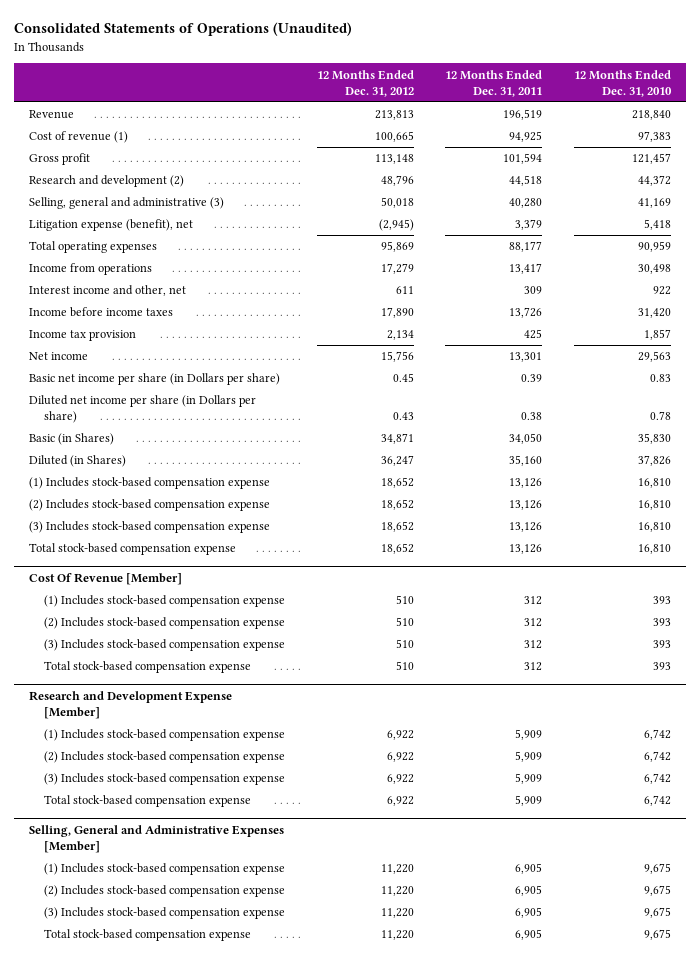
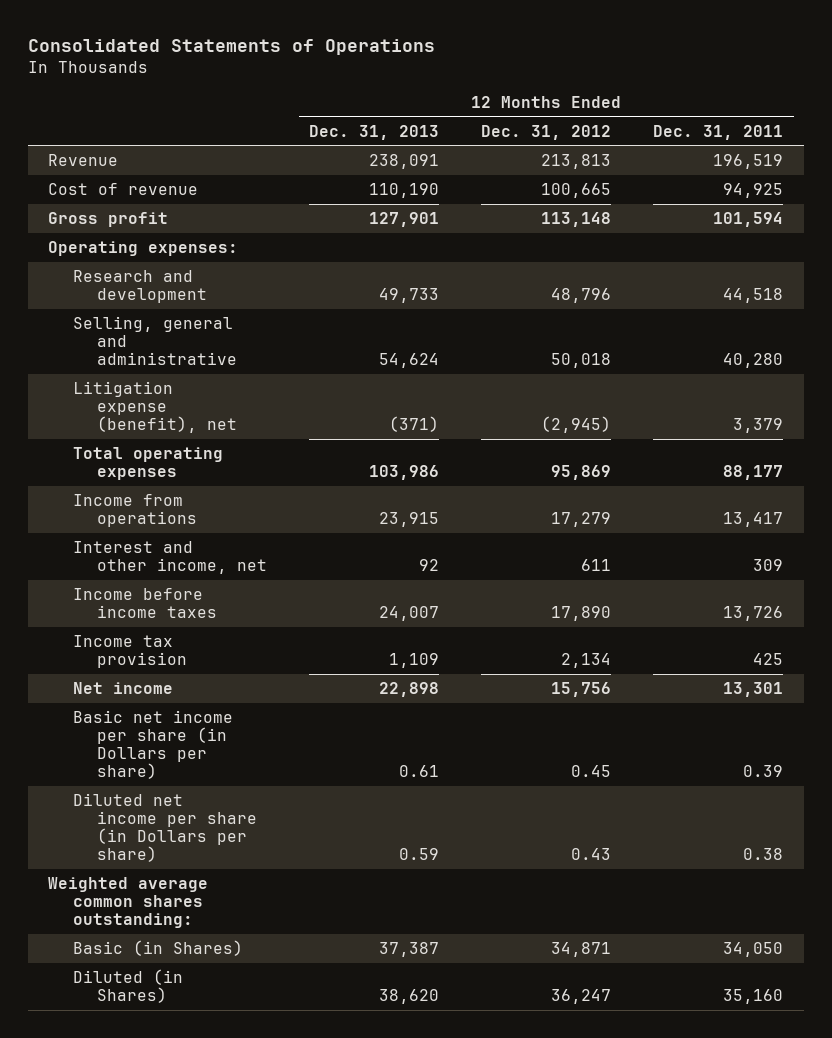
- Consolidated Statements of Operations (Unaudited)
+ Consolidated Statements of Operations
- | 12 Months Ended Dec. 31, 2012 | 12 Months Ended Dec. 31, 2011 | 12 Months Ended Dec. 31, 2010
+ | 12 Months Ended Dec. 31, 2013 | 12 Months Ended Dec. 31, 2012 | 12 Months Ended Dec. 31, 2011
- Cost of revenue (1) | 100,665 | 94,925 | 97,383
+ Cost of revenue | 110,190 | 100,665 | 94,925
- Research and development (2) | 48,796 | 44,518 | 44,372
- Selling, general and administrative (3) | 50,018 | 40,280 | 41,169
+ Operating expenses:
+ Research and development | 49,733 | 48,796 | 44,518
+ Selling, general and administrative | 54,624 | 50,018 | 40,280
- Interest income and other, net | 611 | 309 | 922
+ Interest and other income, net | 92 | 611 | 309
+ Weighted average common shares outstanding:
- (1) Includes stock-based compensation expense | 18,652 | 13,126 | 16,810
- (2) Includes stock-based compensation expense | 18,652 | 13,126 | 16,810
- (3) Includes stock-based compensation expense | 18,652 | 13,126 | 16,810
- Total stock-based compensation expense | 18,652 | 13,126 | 16,810
- Cost Of Revenue [Member]
- (1) Includes stock-based compensation expense | 510 | 312 | 393
- (2) Includes stock-based compensation expense | 510 | 312 | 393
- (3) Includes stock-based compensation expense | 510 | 312 | 393
- Total stock-based compensation expense | 510 | 312 | 393
- Research and Development Expense [Member]
- (1) Includes stock-based compensation expense | 6,922 | 5,909 | 6,742
- (2) Includes stock-based compensation expense | 6,922 | 5,909 | 6,742
- (3) Includes stock-based compensation expense | 6,922 | 5,909 | 6,742
- Total stock-based compensation expense | 6,922 | 5,909 | 6,742
- Selling, General and Administrative Expenses [Member]
- (1) Includes stock-based compensation expense | 11,220 | 6,905 | 9,675
- (2) Includes stock-based compensation expense | 11,220 | 6,905 | 9,675
- (3) Includes stock-based compensation expense | 11,220 | 6,905 | 9,675
- Total stock-based compensation expense | 11,220 | 6,905 | 9,675

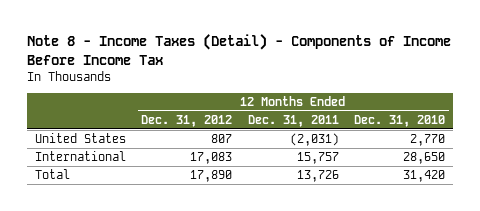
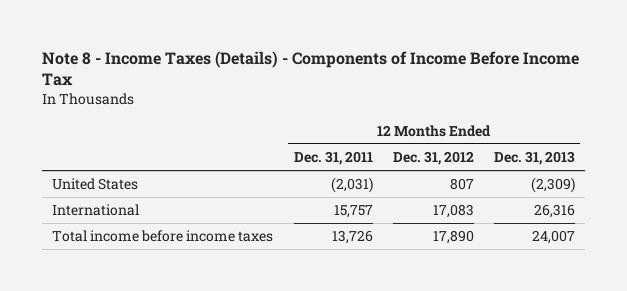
- Note 8 - Income Taxes (Detail) - Components of Income Before Income Tax
+ Note 8 - Income Taxes (Details) - Components of Income Before Income Tax
- | 12 Months Ended Dec. 31, 2012 | 12 Months Ended Dec. 31, 2011 | 12 Months Ended Dec. 31, 2010
+ | 12 Months Ended Dec. 31, 2011 | 12 Months Ended Dec. 31, 2012 | 12 Months Ended Dec. 31, 2013
- Total | 17,890 | 13,726 | 31,420
+ Total income before income taxes | 13,726 | 17,890 | 24,007

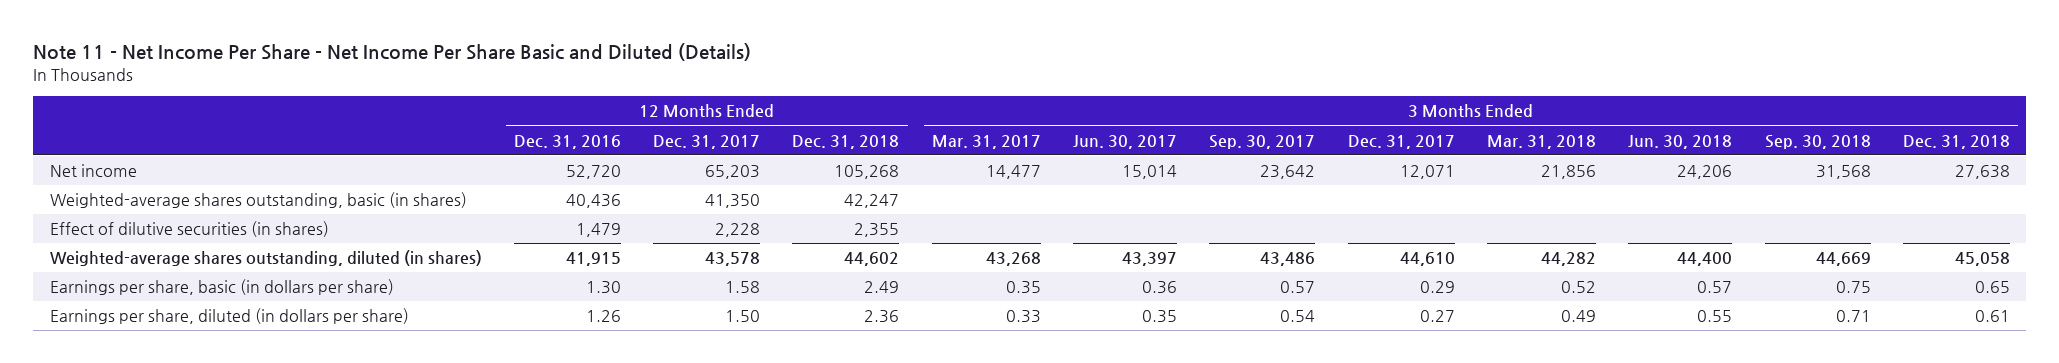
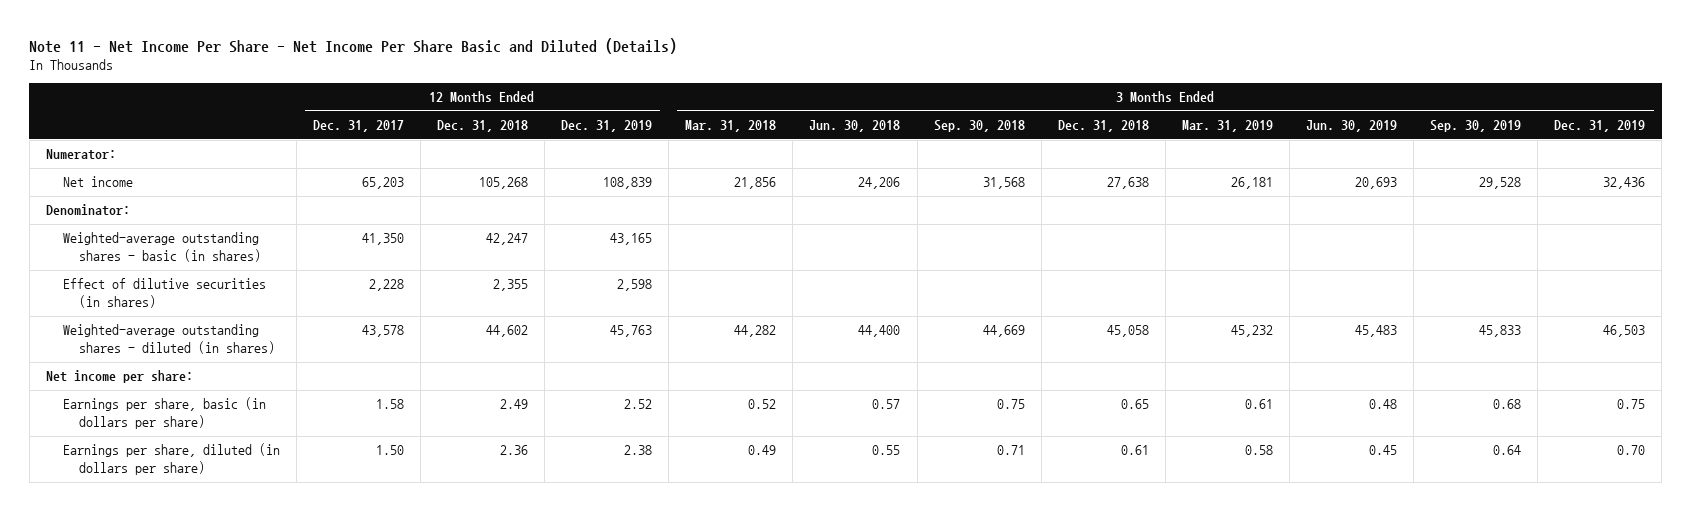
- | 12 Months Ended Dec. 31, 2016 | 12 Months Ended Dec. 31, 2017 | 12 Months Ended Dec. 31, 2018 | 3 Months Ended Mar. 31, 2017 | 3 Months Ended Jun. 30, 2017 | 3 Months Ended Sep. 30, 2017 | 3 Months Ended Dec. 31, 2017 | 3 Months Ended Mar. 31, 2018 | 3 Months Ended Jun. 30, 2018 | 3 Months Ended Sep. 30, 2018 | 3 Months Ended Dec. 31, 2018
+ | 12 Months Ended Dec. 31, 2017 | 12 Months Ended Dec. 31, 2018 | 12 Months Ended Dec. 31, 2019 | 3 Months Ended Mar. 31, 2018 | 3 Months Ended Jun. 30, 2018 | 3 Months Ended Sep. 30, 2018 | 3 Months Ended Dec. 31, 2018 | 3 Months Ended Mar. 31, 2019 | 3 Months Ended Jun. 30, 2019 | 3 Months Ended Sep. 30, 2019 | 3 Months Ended Dec. 31, 2019
+ Numerator:
- Weighted-average shares outstanding, basic (in shares) | 40,436 | 41,350 | 42,247 | | | | | | | |
+ Denominator:
+ Weighted-average outstanding shares - basic (in shares) | 41,350 | 42,247 | 43,165 | | | | | | | |
- Weighted-average shares outstanding, diluted (in shares) | 41,915 | 43,578 | 44,602 | 43,268 | 43,397 | 43,486 | 44,610 | 44,282 | 44,400 | 44,669 | 45,058
+ Weighted-average outstanding shares - diluted (in shares) | 43,578 | 44,602 | 45,763 | 44,282 | 44,400 | 44,669 | 45,058 | 45,232 | 45,483 | 45,833 | 46,503
+ Net income per share:

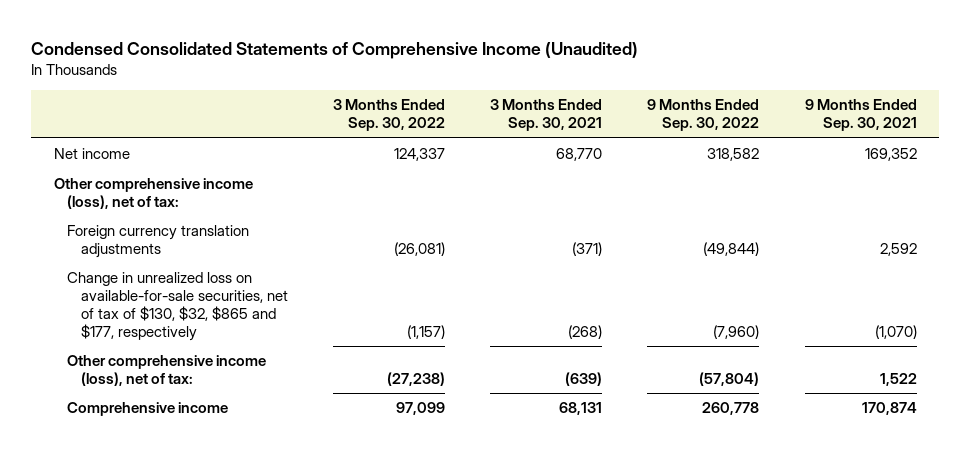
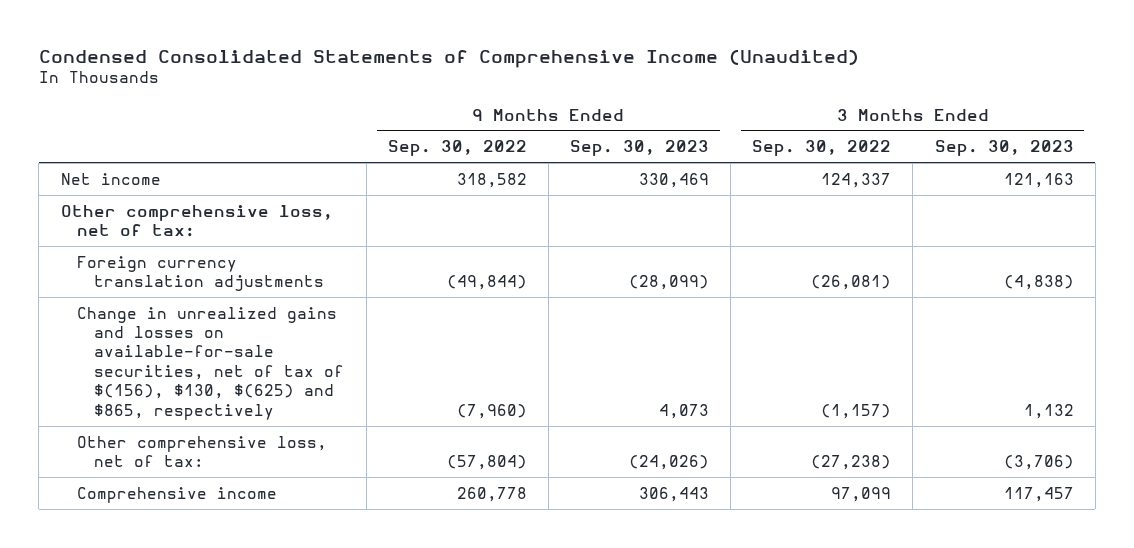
- | 3 Months Ended Sep. 30, 2022 | 3 Months Ended Sep. 30, 2021 | 9 Months Ended Sep. 30, 2022 | 9 Months Ended Sep. 30, 2021
+ | 9 Months Ended Sep. 30, 2022 | 9 Months Ended Sep. 30, 2023 | 3 Months Ended Sep. 30, 2022 | 3 Months Ended Sep. 30, 2023
- Other comprehensive income (loss), net of tax:
+ Other comprehensive loss, net of tax:
- Change in unrealized loss on available-for-sale securities, net of tax of $130, $32, $865 and $177, respectively | (1,157) | (268) | (7,960) | (1,070)
- Other comprehensive income (loss), net of tax: | (27,238) | (639) | (57,804) | 1,522
+ Change in unrealized gains and losses on available-for-sale securities, net of tax of $(156), $130, $(625) and $865, respectively | (7,960) | 4,073 | (1,157) | 1,132
+ Other comprehensive loss, net of tax: | (57,804) | (24,026) | (27,238) | (3,706)

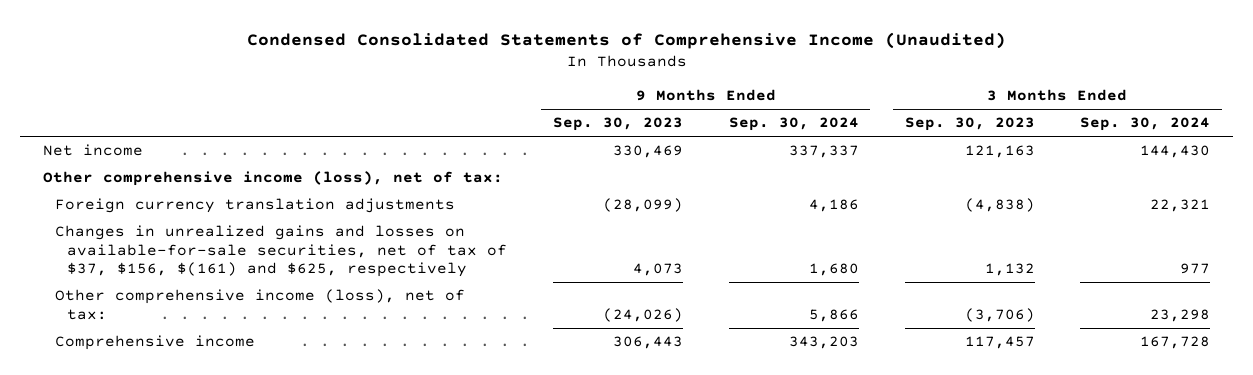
- | 9 Months Ended Sep. 30, 2022 | 9 Months Ended Sep. 30, 2023 | 3 Months Ended Sep. 30, 2022 | 3 Months Ended Sep. 30, 2023
+ | 9 Months Ended Sep. 30, 2023 | 9 Months Ended Sep. 30, 2024 | 3 Months Ended Sep. 30, 2023 | 3 Months Ended Sep. 30, 2024
- Other comprehensive loss, net of tax:
+ Other comprehensive income (loss), net of tax:
- Change in unrealized gains and losses on available-for-sale securities, net of tax of $(156), $130, $(625) and $865, respectively | (7,960) | 4,073 | (1,157) | 1,132
- Other comprehensive loss, net of tax: | (57,804) | (24,026) | (27,238) | (3,706)
+ Changes in unrealized gains and losses on available-for-sale securities, net of tax of $37, $156, $(161) and $625, respectively | 4,073 | 1,680 | 1,132 | 977
+ Other comprehensive income (loss), net of tax: | (24,026) | 5,866 | (3,706) | 23,298

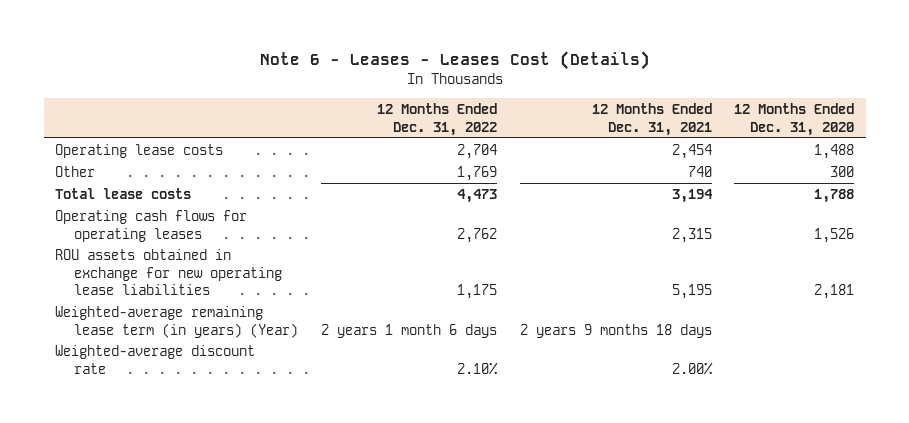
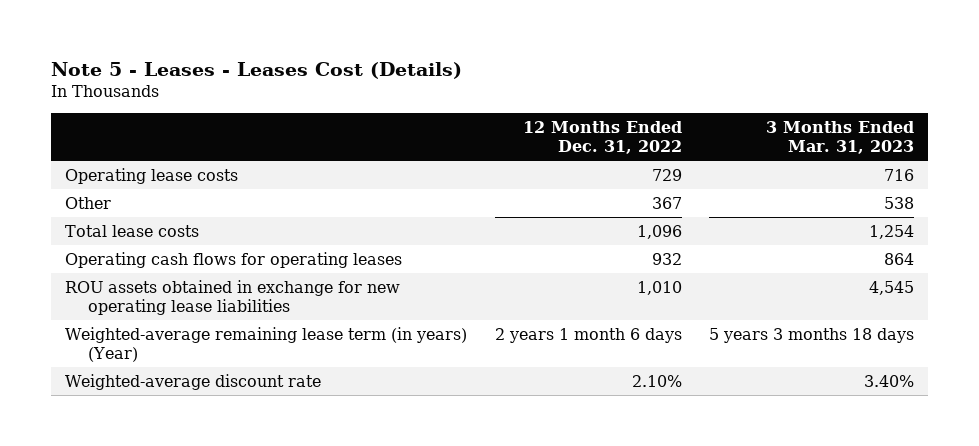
- Note 6 - Leases - Leases Cost (Details)
+ Note 5 - Leases - Leases Cost (Details)
- | 12 Months Ended Dec. 31, 2022 | 12 Months Ended Dec. 31, 2021 | 12 Months Ended Dec. 31, 2020
+ | 12 Months Ended Dec. 31, 2022 | 3 Months Ended Mar. 31, 2023
- Operating lease costs | 2,704 | 2,454 | 1,488
- Other | 1,769 | 740 | 300
- Total lease costs | 4,473 | 3,194 | 1,788
- Operating cash flows for operating leases | 2,762 | 2,315 | 1,526
- ROU assets obtained in exchange for new operating lease liabilities | 1,175 | 5,195 | 2,181
+ Operating lease costs | 729 | 716
+ Other | 367 | 538
+ Total lease costs | 1,096 | 1,254
+ Operating cash flows for operating leases | 932 | 864
+ ROU assets obtained in exchange for new operating lease liabilities | 1,010 | 4,545

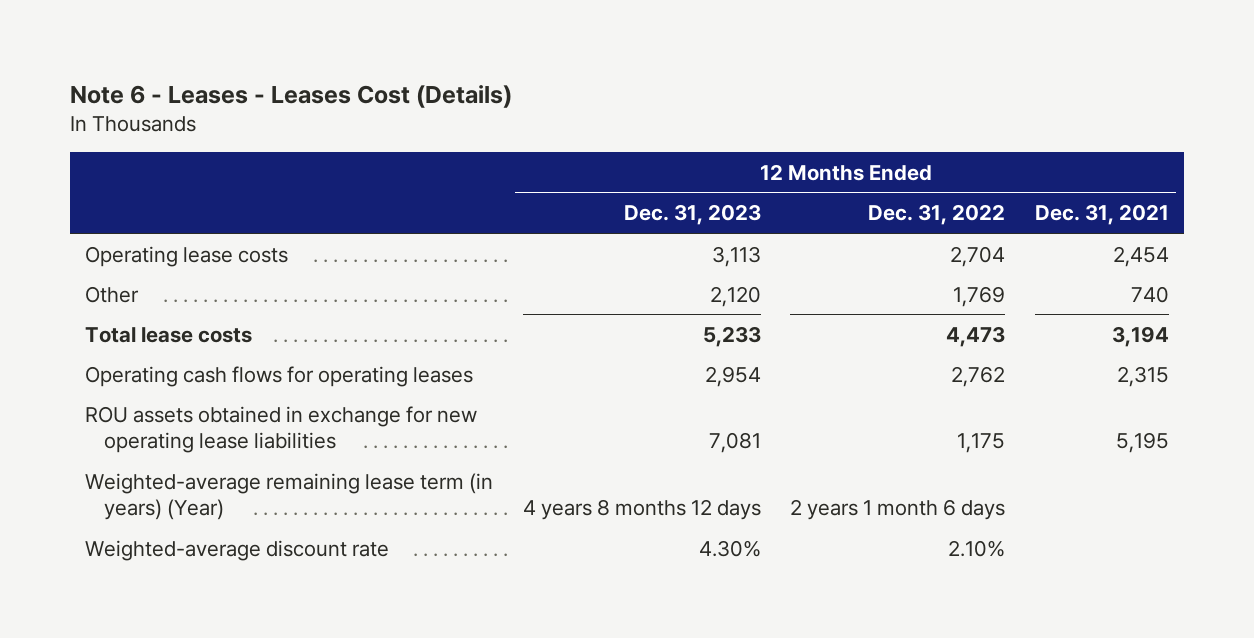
- Note 5 - Leases - Leases Cost (Details)
+ Note 6 - Leases - Leases Cost (Details)
- | 12 Months Ended Dec. 31, 2022 | 3 Months Ended Mar. 31, 2023
+ | 12 Months Ended Dec. 31, 2023 | 12 Months Ended Dec. 31, 2022 | 12 Months Ended Dec. 31, 2021
- Operating lease costs | 729 | 716
- Other | 367 | 538
- Total lease costs | 1,096 | 1,254
- Operating cash flows for operating leases | 932 | 864
- ROU assets obtained in exchange for new operating lease liabilities | 1,010 | 4,545
+ Operating lease costs | 3,113 | 2,704 | 2,454
+ Other | 2,120 | 1,769 | 740
+ Total lease costs | 5,233 | 4,473 | 3,194
+ Operating cash flows for operating leases | 2,954 | 2,762 | 2,315
+ ROU assets obtained in exchange for new operating lease liabilities | 7,081 | 1,175 | 5,195

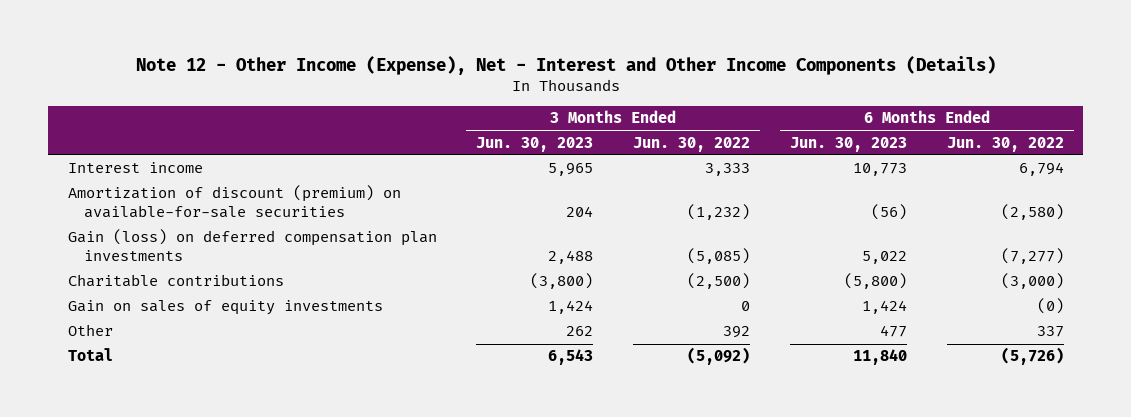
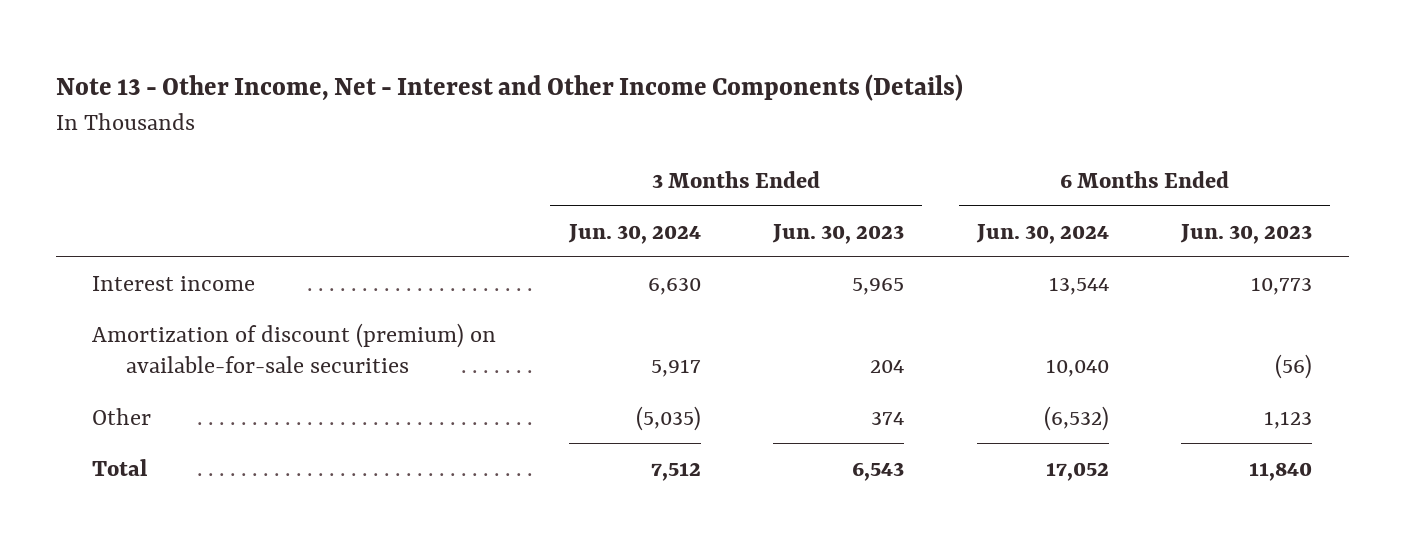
- Note 12 - Other Income (Expense), Net - Interest and Other Income Components (Details)
+ Note 13 - Other Income, Net - Interest and Other Income Components (Details)
- | 3 Months Ended Jun. 30, 2023 | 3 Months Ended Jun. 30, 2022 | 6 Months Ended Jun. 30, 2023 | 6 Months Ended Jun. 30, 2022
+ | 3 Months Ended Jun. 30, 2024 | 3 Months Ended Jun. 30, 2023 | 6 Months Ended Jun. 30, 2024 | 6 Months Ended Jun. 30, 2023
- Gain (loss) on deferred compensation plan investments | 2,488 | (5,085) | 5,022 | (7,277)
- Charitable contributions | (3,800) | (2,500) | (5,800) | (3,000)
- Gain on sales of equity investments | 1,424 | 0 | 1,424 | (0)
- Other | 262 | 392 | 477 | 337
+ Other | (5,035) | 374 | (6,532) | 1,123

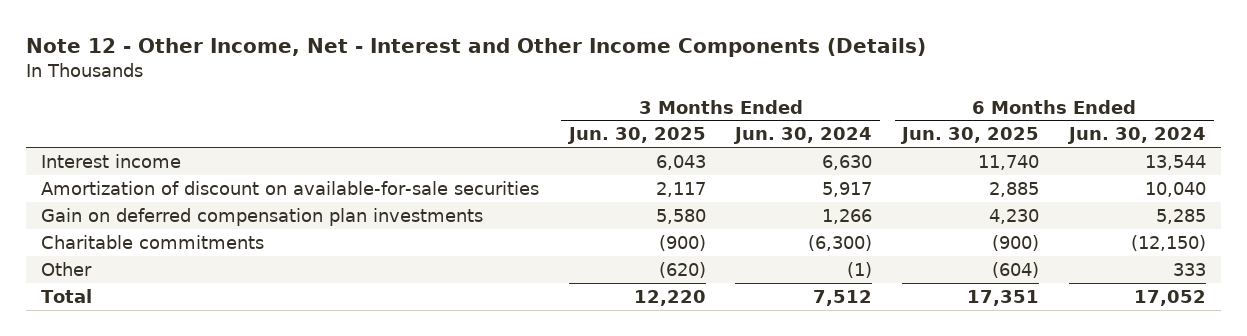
- Note 13 - Other Income, Net - Interest and Other Income Components (Details)
+ Note 12 - Other Income, Net - Interest and Other Income Components (Details)
- | 3 Months Ended Jun. 30, 2024 | 3 Months Ended Jun. 30, 2023 | 6 Months Ended Jun. 30, 2024 | 6 Months Ended Jun. 30, 2023
+ | 3 Months Ended Jun. 30, 2025 | 3 Months Ended Jun. 30, 2024 | 6 Months Ended Jun. 30, 2025 | 6 Months Ended Jun. 30, 2024
- Amortization of discount (premium) on available-for-sale securities | 5,917 | 204 | 10,040 | (56)
- Other | (5,035) | 374 | (6,532) | 1,123
+ Amortization of discount on available-for-sale securities | 2,117 | 5,917 | 2,885 | 10,040
+ Gain on deferred compensation plan investments | 5,580 | 1,266 | 4,230 | 5,285
+ Charitable commitments | (900) | (6,300) | (900) | (12,150)
+ Other | (620) | (1) | (604) | 333

